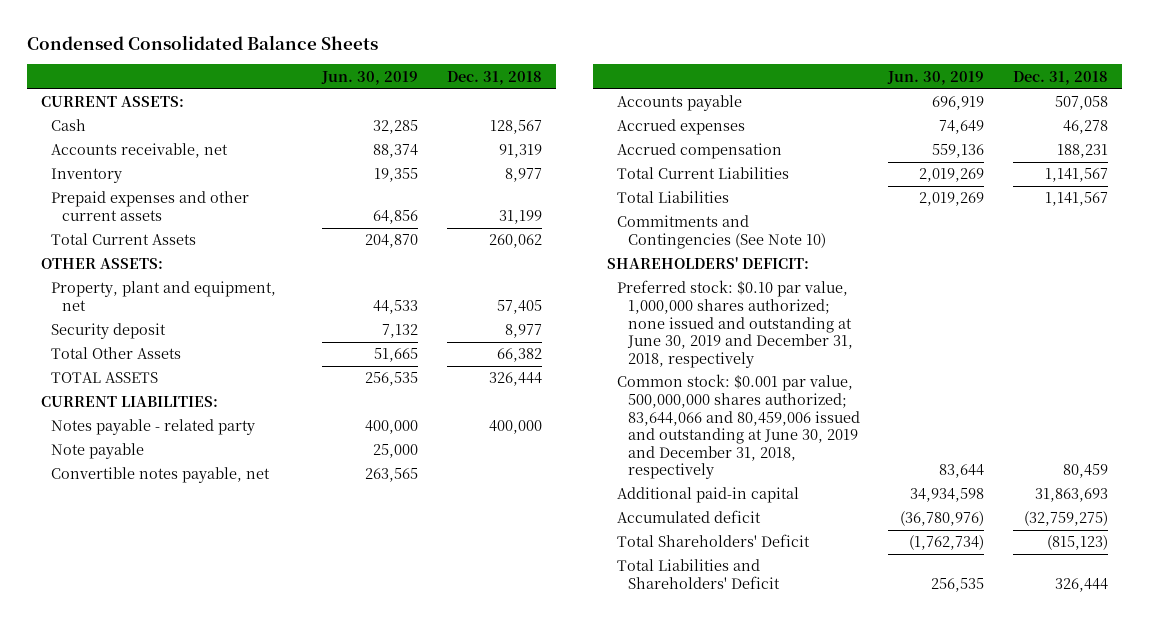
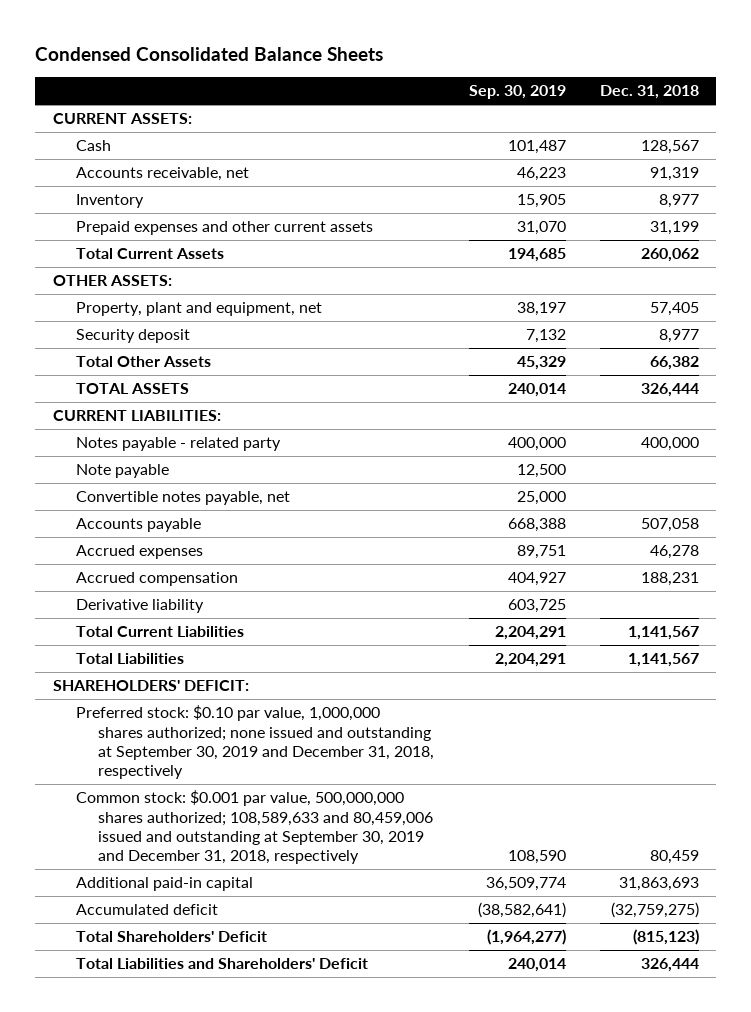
- | Jun. 30, 2019 | Dec. 31, 2018
+ | Sep. 30, 2019 | Dec. 31, 2018
+ Derivative liability | 603,725 |
- Commitments and Contingencies (See Note 10)
- Preferred stock: $0.10 par value, 1,000,000 shares authorized; none issued and outstanding at June 30, 2019 and December 31, 2018, respectively
- Common stock: $0.001 par value, 500,000,000 shares authorized; 83,644,066 and 80,459,006 issued and outstanding at June 30, 2019 and December 31, 2018, respectively | 83,644 | 80,459
+ Preferred stock: $0.10 par value, 1,000,000 shares authorized; none issued and outstanding at September 30, 2019 and December 31, 2018, respectively
+ Common stock: $0.001 par value, 500,000,000 shares authorized; 108,589,633 and 80,459,006 issued and outstanding at September 30, 2019 and December 31, 2018, respectively | 108,590 | 80,459

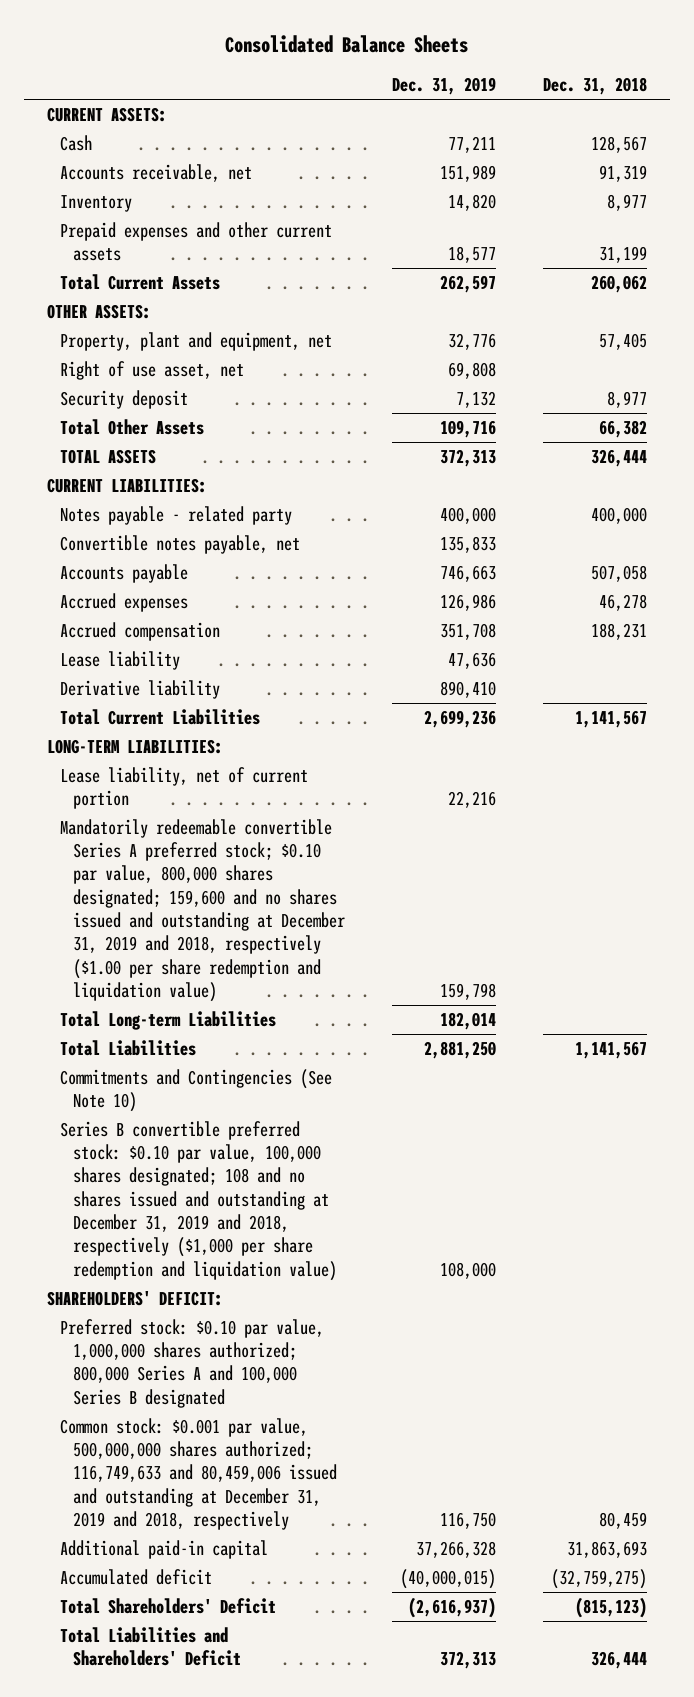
- Condensed Consolidated Balance Sheets
+ Consolidated Balance Sheets
- | Sep. 30, 2019 | Dec. 31, 2018
+ | Dec. 31, 2019 | Dec. 31, 2018
+ Right of use asset, net | 69,808 |
- Note payable | 12,500 |
+ Lease liability | 47,636 |
+ LONG-TERM LIABILITIES:
+ Lease liability, net of current portion | 22,216 |
+ Mandatorily redeemable convertible Series A preferred stock; $0.10 par value, 800,000 shares designated; 159,600 and no shares issued and outstanding at December 31, 2019 and 2018, respectively ($1.00 per share redemption and liquidation value) | 159,798 |
+ Total Long-term Liabilities | 182,014 |
+ Commitments and Contingencies (See Note 10)
+ Series B convertible preferred stock: $0.10 par value, 100,000 shares designated; 108 and no shares issued and outstanding at December 31, 2019 and 2018, respectively ($1,000 per share redemption and liquidation value) | 108,000 |
- Preferred stock: $0.10 par value, 1,000,000 shares authorized; none issued and outstanding at September 30, 2019 and December 31, 2018, respectively
- Common stock: $0.001 par value, 500,000,000 shares authorized; 108,589,633 and 80,459,006 issued and outstanding at September 30, 2019 and December 31, 2018, respectively | 108,590 | 80,459
+ Preferred stock: $0.10 par value, 1,000,000 shares authorized; 800,000 Series A and 100,000 Series B designated
+ Common stock: $0.001 par value, 500,000,000 shares authorized; 116,749,633 and 80,459,006 issued and outstanding at December 31, 2019 and 2018, respectively | 116,750 | 80,459

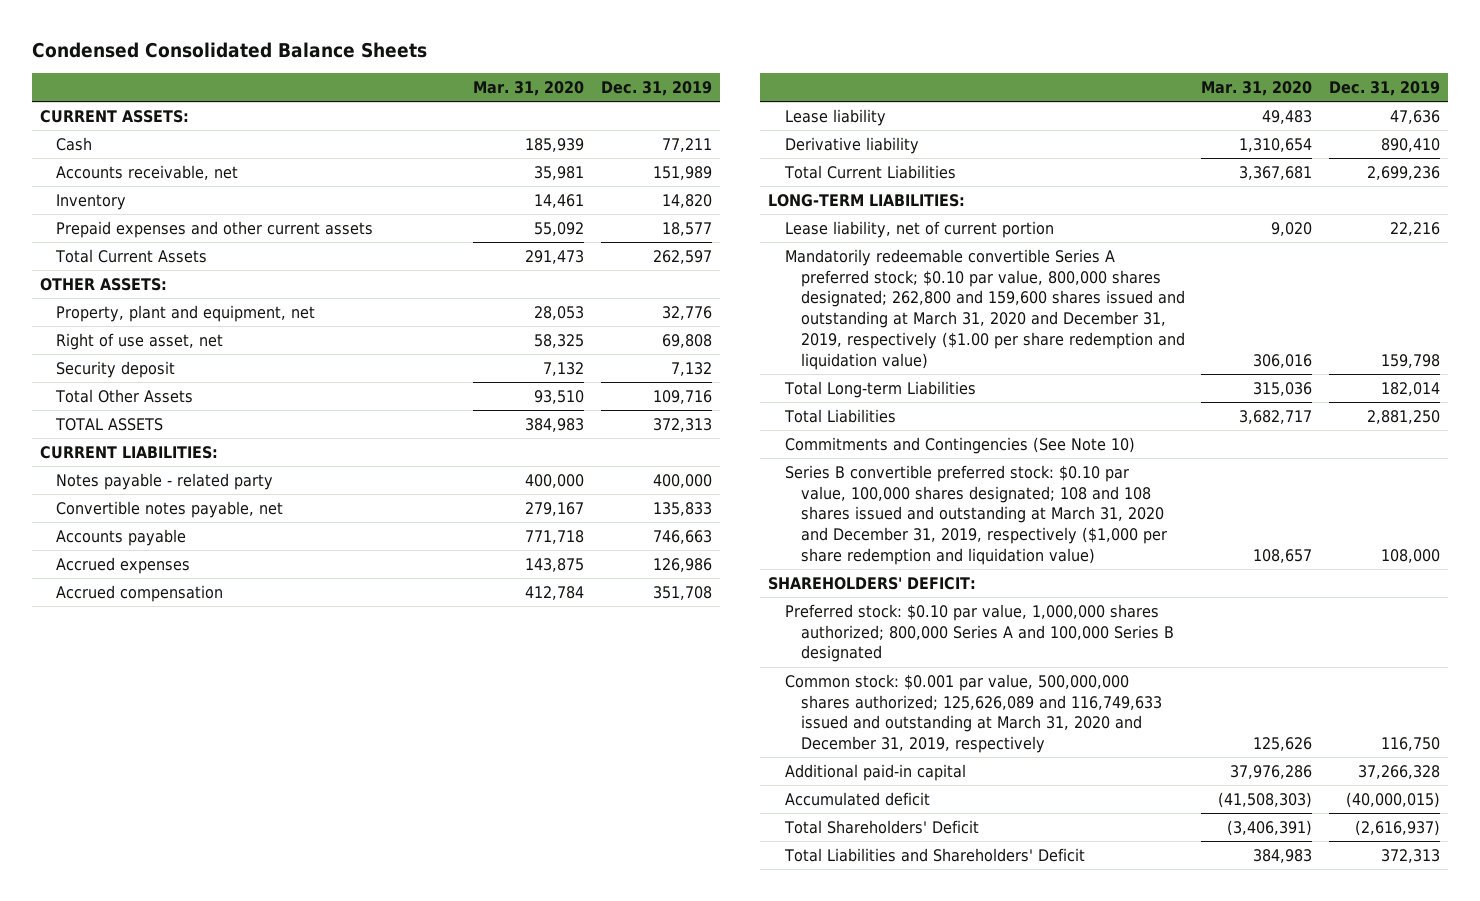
- Consolidated Balance Sheets
+ Condensed Consolidated Balance Sheets
- | Dec. 31, 2019 | Dec. 31, 2018
+ | Mar. 31, 2020 | Dec. 31, 2019
- Mandatorily redeemable convertible Series A preferred stock; $0.10 par value, 800,000 shares designated; 159,600 and no shares issued and outstanding at December 31, 2019 and 2018, respectively ($1.00 per share redemption and liquidation value) | 159,798 |
+ Mandatorily redeemable convertible Series A preferred stock; $0.10 par value, 800,000 shares designated; 262,800 and 159,600 shares issued and outstanding at March 31, 2020 and December 31, 2019, respectively ($1.00 per share redemption and liquidation value) | 306,016 | 159,798
- Series B convertible preferred stock: $0.10 par value, 100,000 shares designated; 108 and no shares issued and outstanding at December 31, 2019 and 2018, respectively ($1,000 per share redemption and liquidation value) | 108,000 |
+ Series B convertible preferred stock: $0.10 par value, 100,000 shares designated; 108 and 108 shares issued and outstanding at March 31, 2020 and December 31, 2019, respectively ($1,000 per share redemption and liquidation value) | 108,657 | 108,000
- Common stock: $0.001 par value, 500,000,000 shares authorized; 116,749,633 and 80,459,006 issued and outstanding at December 31, 2019 and 2018, respectively | 116,750 | 80,459
+ Common stock: $0.001 par value, 500,000,000 shares authorized; 125,626,089 and 116,749,633 issued and outstanding at March 31, 2020 and December 31, 2019, respectively | 125,626 | 116,750

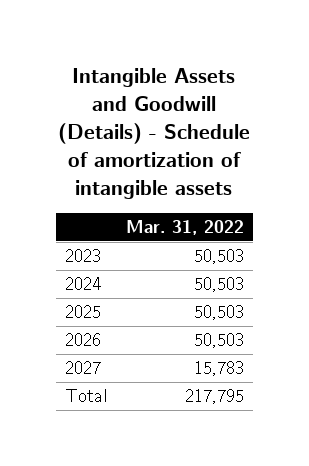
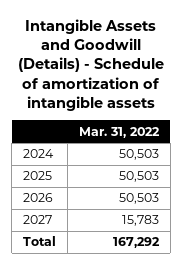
- 2023 | 50,503
- Total | 217,795
+ Total | 167,292

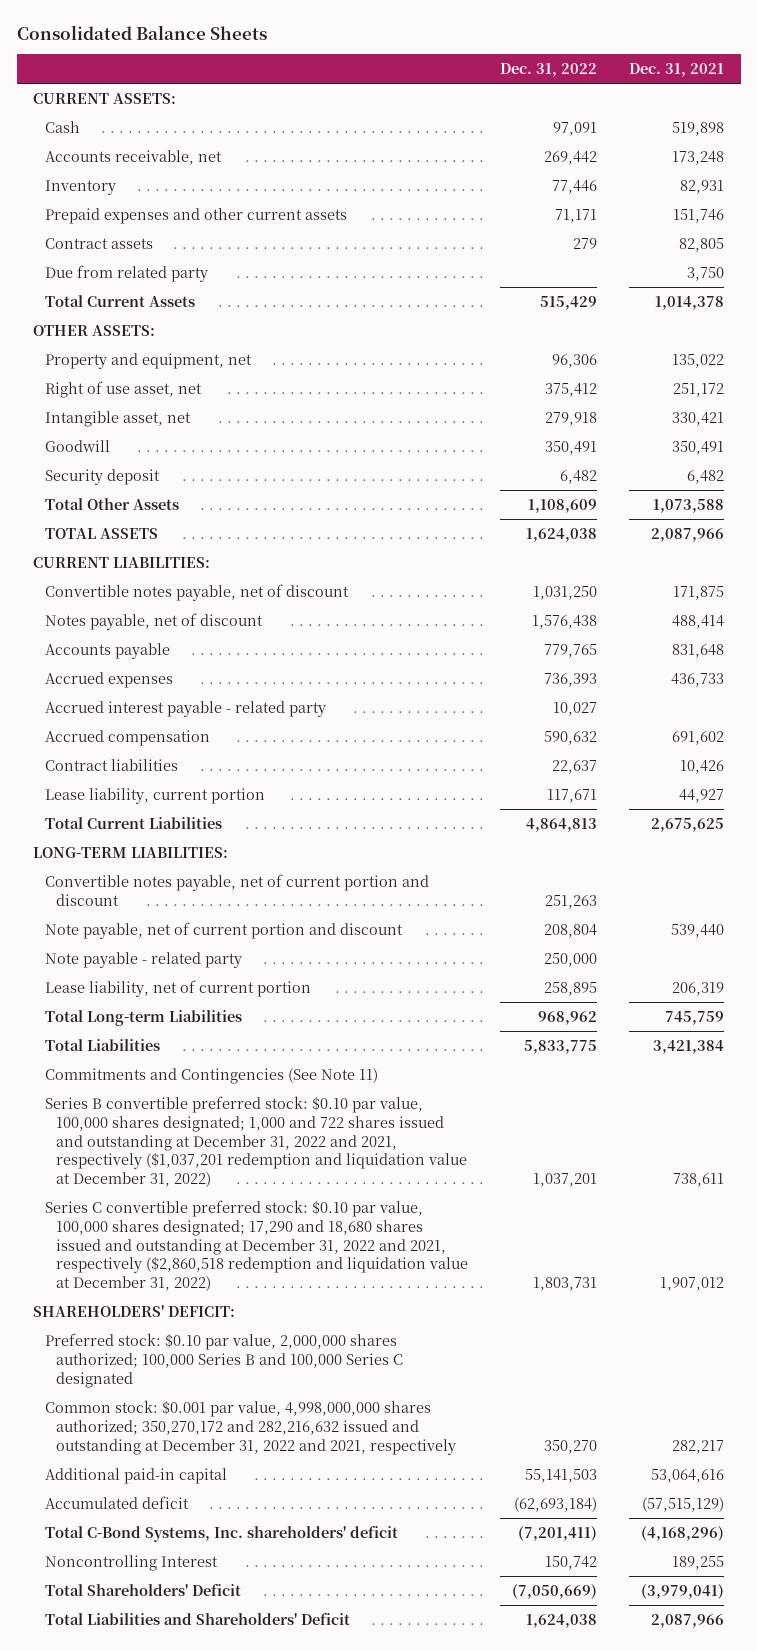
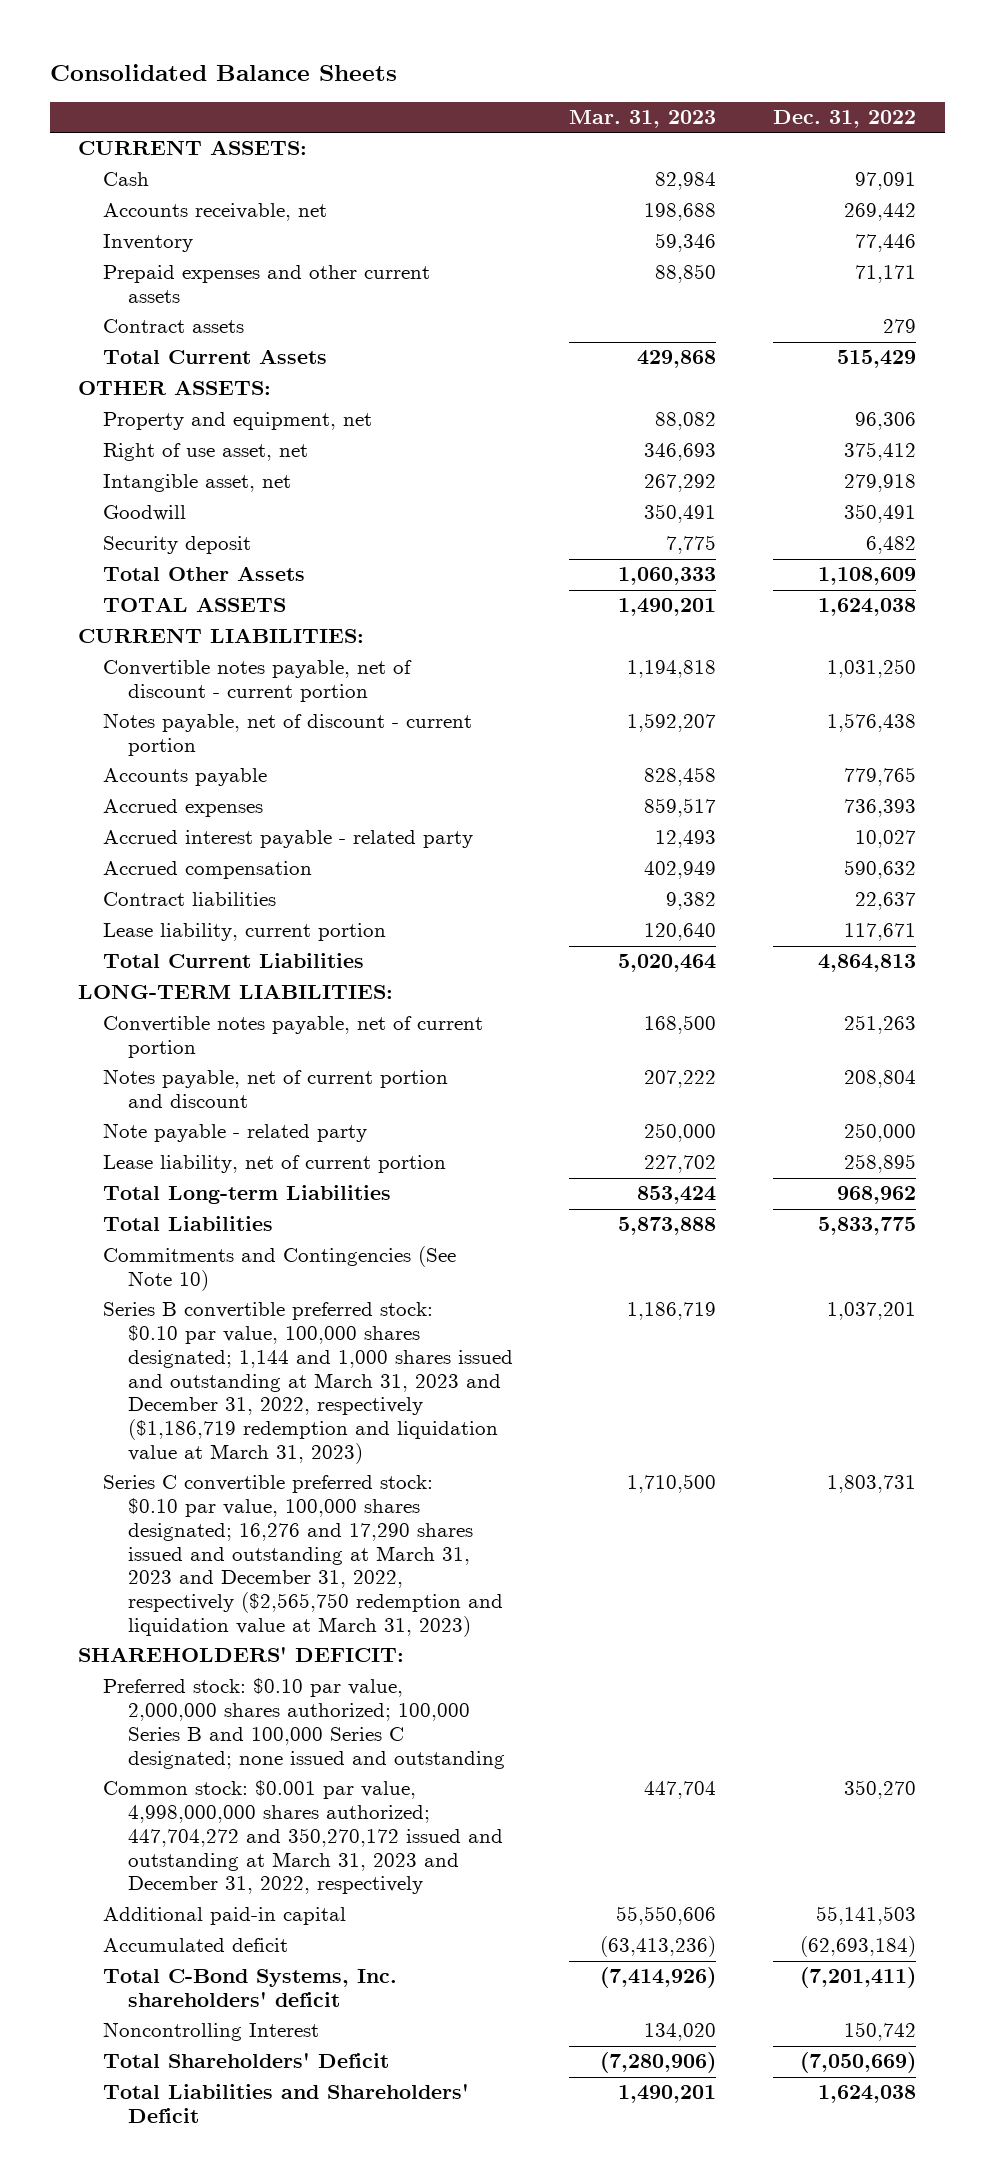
- | Dec. 31, 2022 | Dec. 31, 2021
+ | Mar. 31, 2023 | Dec. 31, 2022
- Due from related party | | 3,750
- Convertible notes payable, net of discount | 1,031,250 | 171,875
- Notes payable, net of discount | 1,576,438 | 488,414
+ Convertible notes payable, net of discount - current portion | 1,194,818 | 1,031,250
+ Notes payable, net of discount - current portion | 1,592,207 | 1,576,438
- Convertible notes payable, net of current portion and discount | 251,263 |
- Note payable, net of current portion and discount | 208,804 | 539,440
+ Convertible notes payable, net of current portion | 168,500 | 251,263
+ Notes payable, net of current portion and discount | 207,222 | 208,804
- Commitments and Contingencies (See Note 11)
- Series B convertible preferred stock: $0.10 par value, 100,000 shares designated; 1,000 and 722 shares issued and outstanding at December 31, 2022 and 2021, respectively ($1,037,201 redemption and liquidation value at December 31, 2022) | 1,037,201 | 738,611
- Series C convertible preferred stock: $0.10 par value, 100,000 shares designated; 17,290 and 18,680 shares issued and outstanding at December 31, 2022 and 2021, respectively ($2,860,518 redemption and liquidation value at December 31, 2022) | 1,803,731 | 1,907,012
+ Commitments and Contingencies (See Note 10)
+ Series B convertible preferred stock: $0.10 par value, 100,000 shares designated; 1,144 and 1,000 shares issued and outstanding at March 31, 2023 and December 31, 2022, respectively ($1,186,719 redemption and liquidation value at March 31, 2023) | 1,186,719 | 1,037,201
+ Series C convertible preferred stock: $0.10 par value, 100,000 shares designated; 16,276 and 17,290 shares issued and outstanding at March 31, 2023 and December 31, 2022, respectively ($2,565,750 redemption and liquidation value at March 31, 2023) | 1,710,500 | 1,803,731
- Preferred stock: $0.10 par value, 2,000,000 shares authorized; 100,000 Series B and 100,000 Series C designated
- Common stock: $0.001 par value, 4,998,000,000 shares authorized; 350,270,172 and 282,216,632 issued and outstanding at December 31, 2022 and 2021, respectively | 350,270 | 282,217
+ Preferred stock: $0.10 par value, 2,000,000 shares authorized; 100,000 Series B and 100,000 Series C designated; none issued and outstanding
+ Common stock: $0.001 par value, 4,998,000,000 shares authorized; 447,704,272 and 350,270,172 issued and outstanding at March 31, 2023 and December 31, 2022, respectively | 447,704 | 350,270

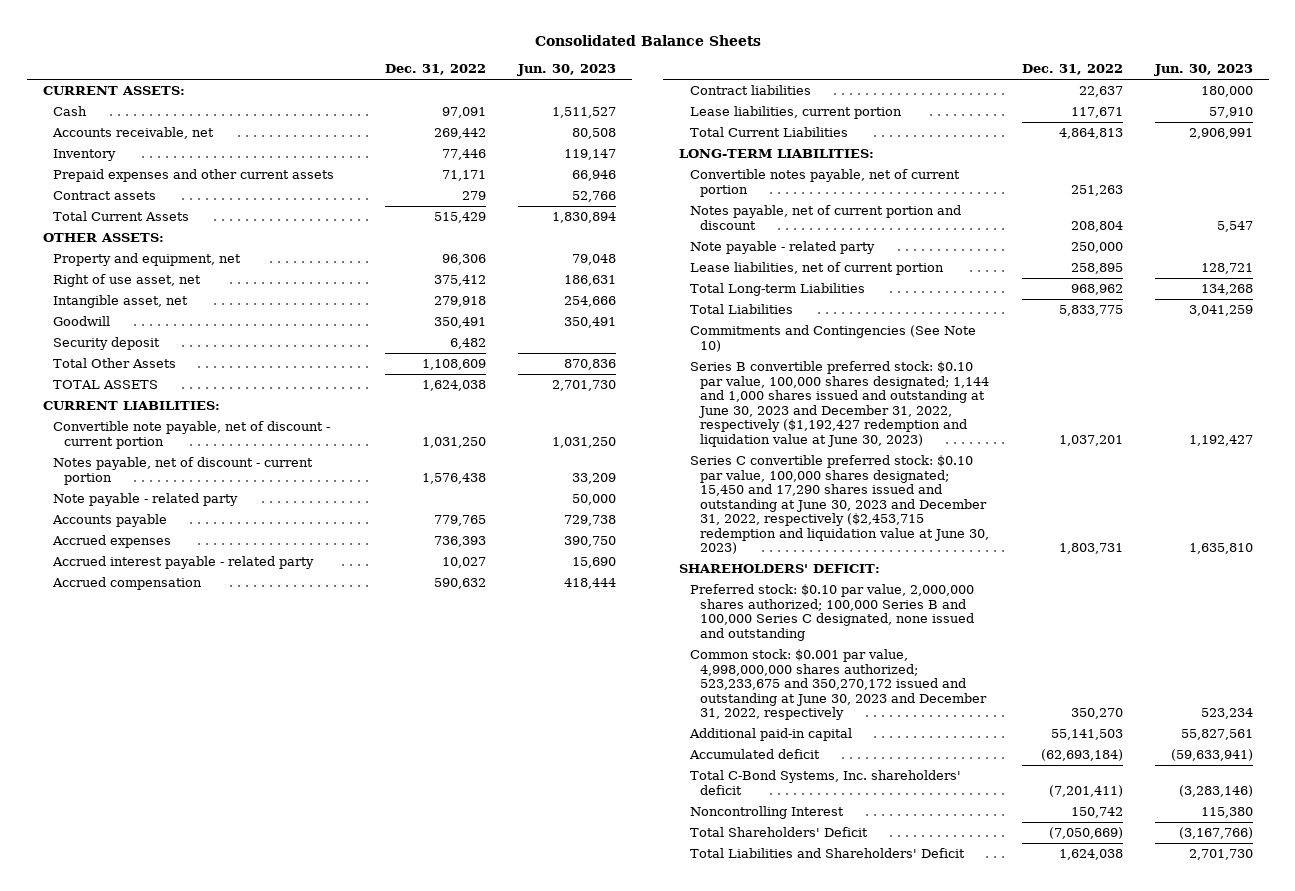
- | Mar. 31, 2023 | Dec. 31, 2022
+ | Dec. 31, 2022 | Jun. 30, 2023
- Convertible notes payable, net of discount - current portion | 1,194,818 | 1,031,250
+ Convertible note payable, net of discount - current portion | 1,031,250 | 1,031,250
+ Note payable - related party | | 50,000
- Lease liability, current portion | 120,640 | 117,671
+ Lease liabilities, current portion | 117,671 | 57,910
- Lease liability, net of current portion | 227,702 | 258,895
+ Lease liabilities, net of current portion | 258,895 | 128,721
- Series B convertible preferred stock: $0.10 par value, 100,000 shares designated; 1,144 and 1,000 shares issued and outstanding at March 31, 2023 and December 31, 2022, respectively ($1,186,719 redemption and liquidation value at March 31, 2023) | 1,186,719 | 1,037,201
- Series C convertible preferred stock: $0.10 par value, 100,000 shares designated; 16,276 and 17,290 shares issued and outstanding at March 31, 2023 and December 31, 2022, respectively ($2,565,750 redemption and liquidation value at March 31, 2023) | 1,710,500 | 1,803,731
+ Series B convertible preferred stock: $0.10 par value, 100,000 shares designated; 1,144 and 1,000 shares issued and outstanding at June 30, 2023 and December 31, 2022, respectively ($1,192,427 redemption and liquidation value at June 30, 2023) | 1,037,201 | 1,192,427
+ Series C convertible preferred stock: $0.10 par value, 100,000 shares designated; 15,450 and 17,290 shares issued and outstanding at June 30, 2023 and December 31, 2022, respectively ($2,453,715 redemption and liquidation value at June 30, 2023) | 1,803,731 | 1,635,810
- Preferred stock: $0.10 par value, 2,000,000 shares authorized; 100,000 Series B and 100,000 Series C designated; none issued and outstanding
- Common stock: $0.001 par value, 4,998,000,000 shares authorized; 447,704,272 and 350,270,172 issued and outstanding at March 31, 2023 and December 31, 2022, respectively | 447,704 | 350,270
+ Preferred stock: $0.10 par value, 2,000,000 shares authorized; 100,000 Series B and 100,000 Series C designated, none issued and outstanding
+ Common stock: $0.001 par value, 4,998,000,000 shares authorized; 523,233,675 and 350,270,172 issued and outstanding at June 30, 2023 and December 31, 2022, respectively | 350,270 | 523,234

